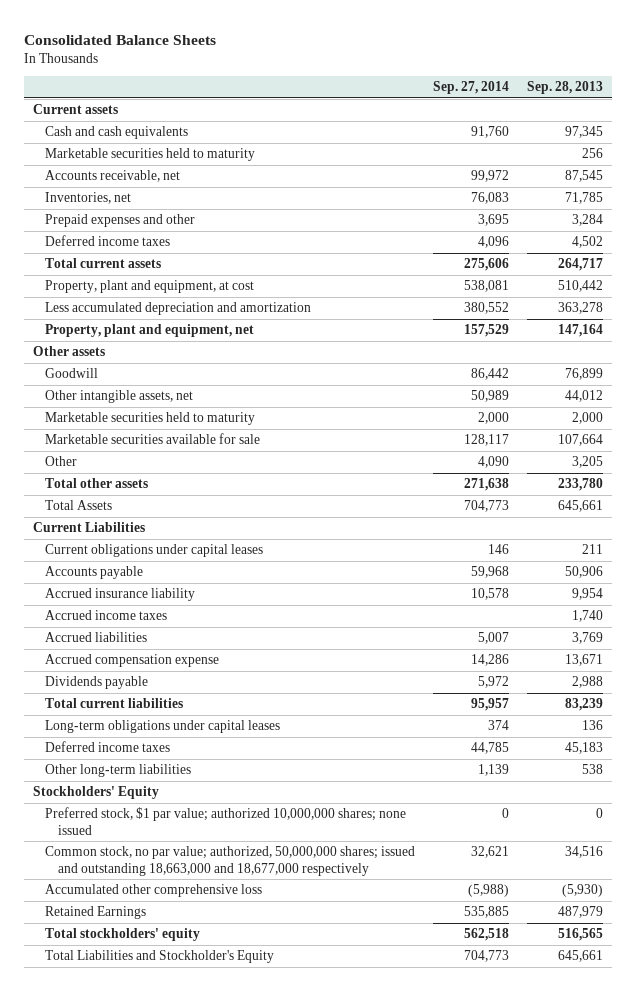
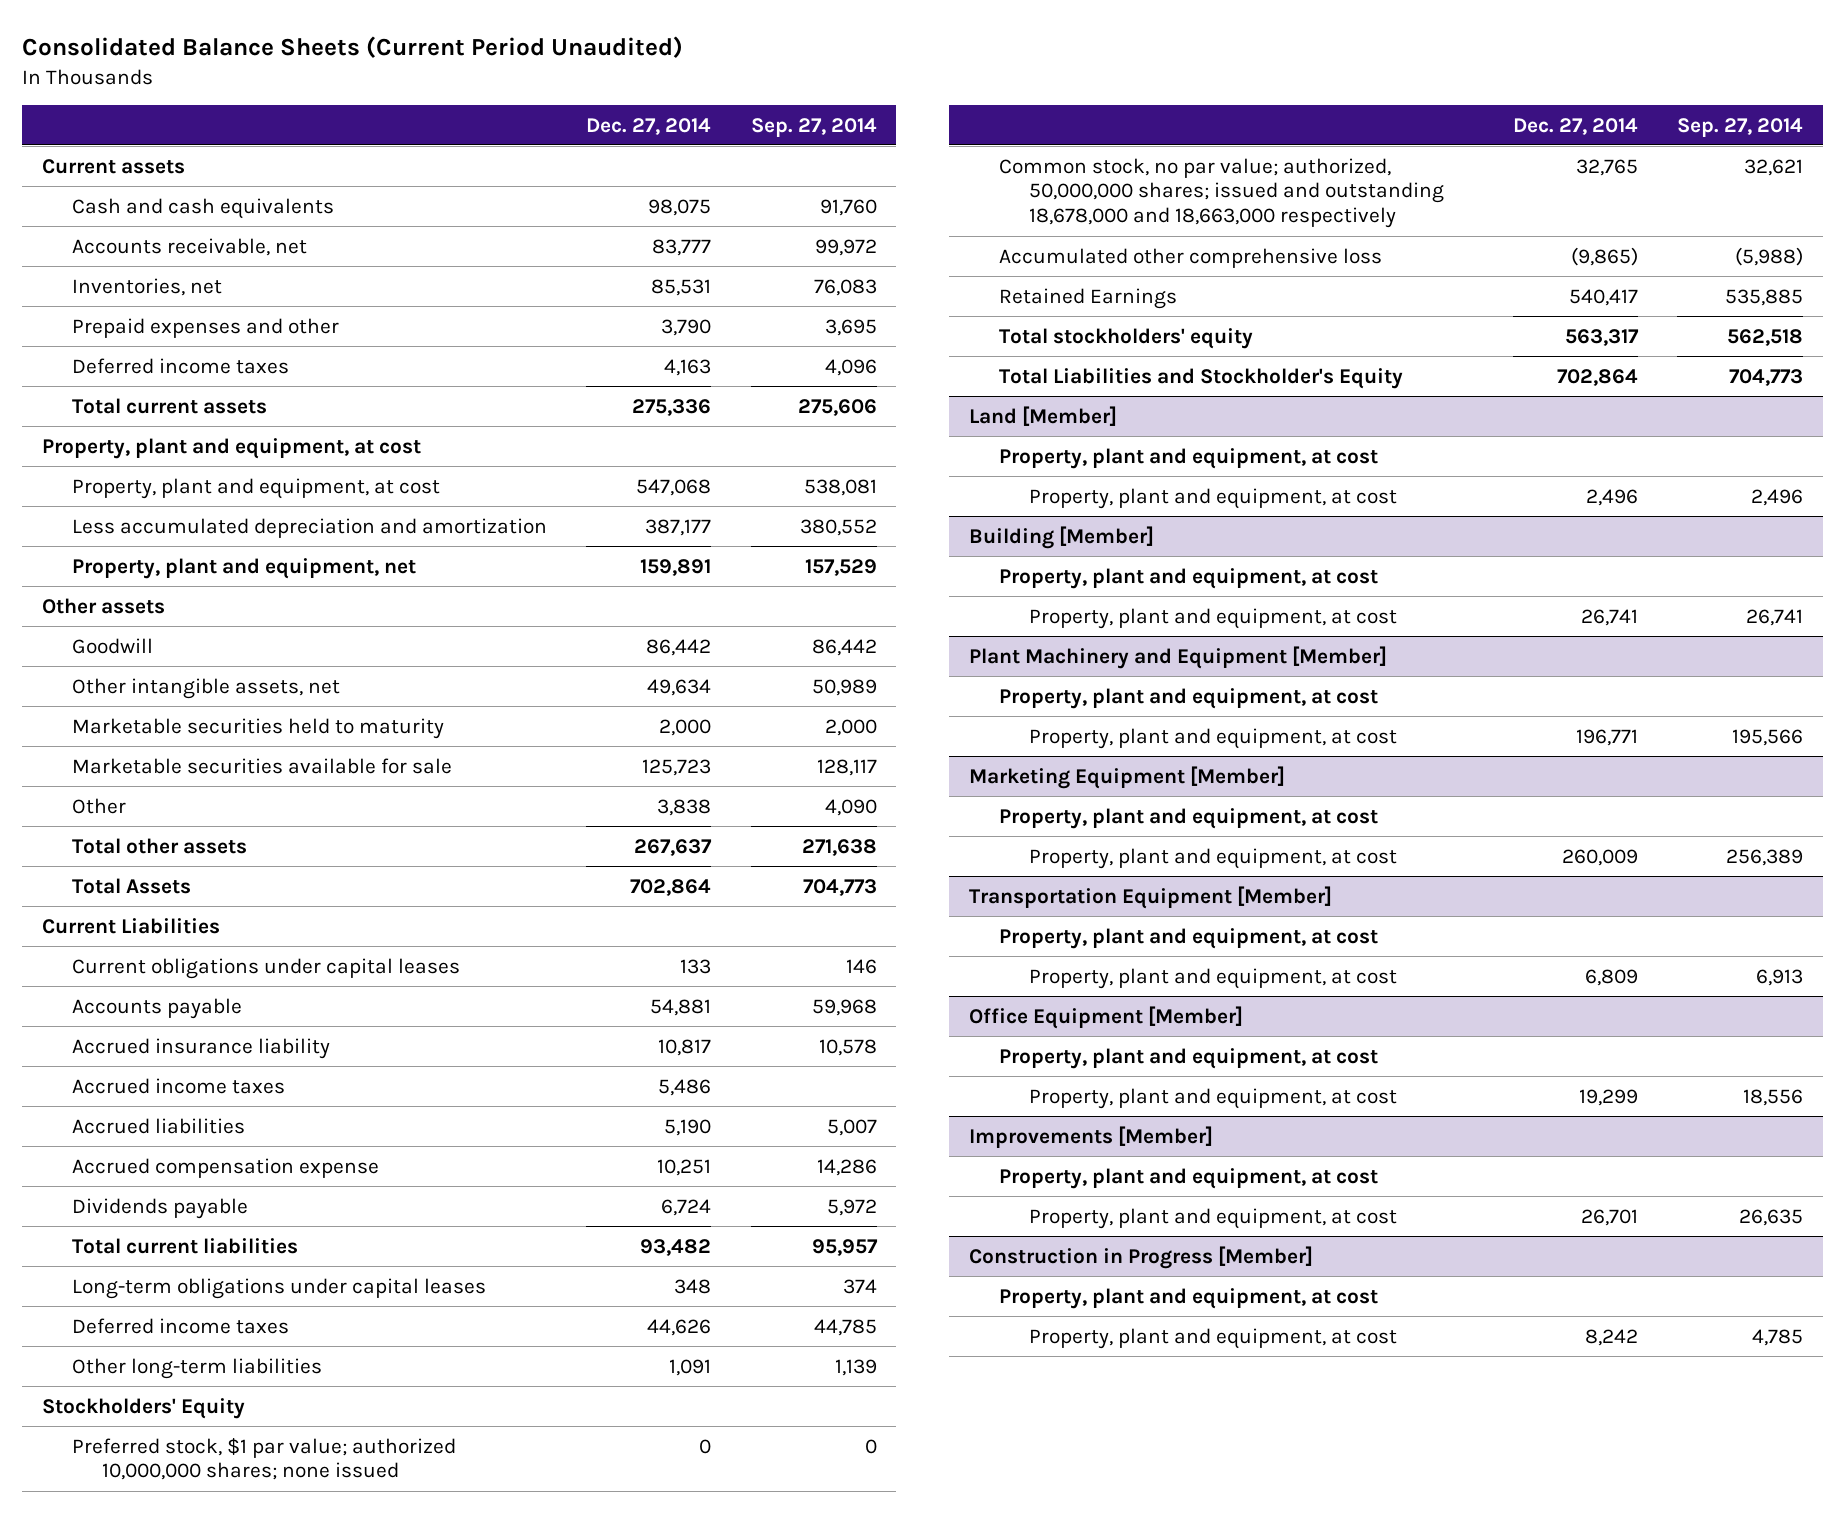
- Consolidated Balance Sheets
+ Consolidated Balance Sheets (Current Period Unaudited)
- | Sep. 27, 2014 | Sep. 28, 2013
+ | Dec. 27, 2014 | Sep. 27, 2014
- Marketable securities held to maturity | | 256
+ Property, plant and equipment, at cost
- Common stock, no par value; authorized, 50,000,000 shares; issued and outstanding 18,663,000 and 18,677,000 respectively | 32,621 | 34,516
+ Common stock, no par value; authorized, 50,000,000 shares; issued and outstanding 18,678,000 and 18,663,000 respectively | 32,765 | 32,621
+ Land [Member]
+ Property, plant and equipment, at cost
+ Property, plant and equipment, at cost | 2,496 | 2,496
+ Building [Member]
+ Property, plant and equipment, at cost
+ Property, plant and equipment, at cost | 26,741 | 26,741
+ Plant Machinery and Equipment [Member]
+ Property, plant and equipment, at cost
+ Property, plant and equipment, at cost | 196,771 | 195,566
+ Marketing Equipment [Member]
+ Property, plant and equipment, at cost
+ Property, plant and equipment, at cost | 260,009 | 256,389
+ Transportation Equipment [Member]
+ Property, plant and equipment, at cost
+ Property, plant and equipment, at cost | 6,809 | 6,913
+ Office Equipment [Member]
+ Property, plant and equipment, at cost
+ Property, plant and equipment, at cost | 19,299 | 18,556
+ Improvements [Member]
+ Property, plant and equipment, at cost
+ Property, plant and equipment, at cost | 26,701 | 26,635
+ Construction in Progress [Member]
+ Property, plant and equipment, at cost
+ Property, plant and equipment, at cost | 8,242 | 4,785

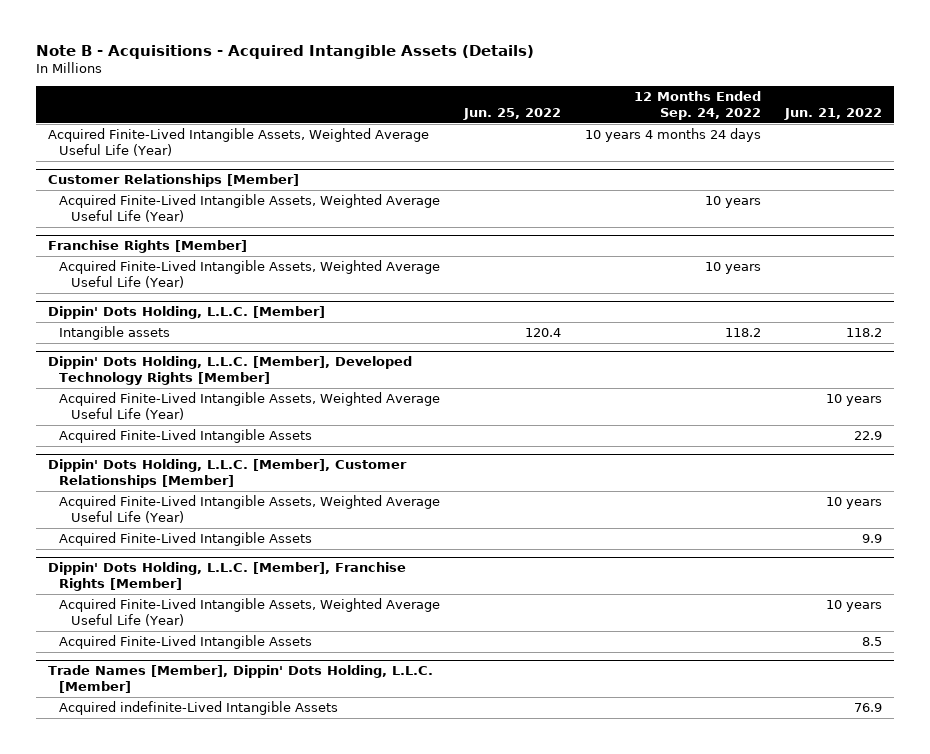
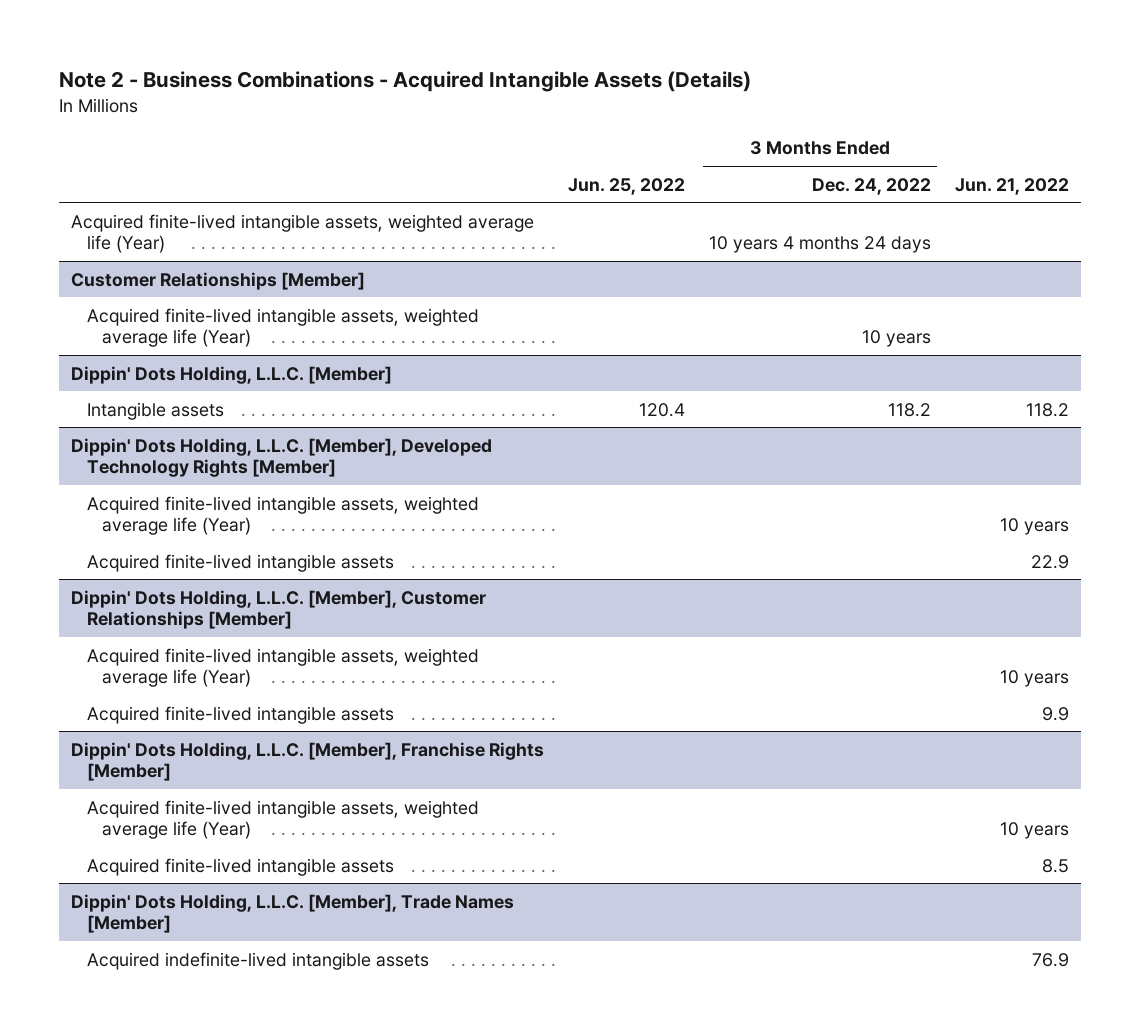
- Note B - Acquisitions - Acquired Intangible Assets (Details)
+ Note 2 - Business Combinations - Acquired Intangible Assets (Details)
- | Jun. 25, 2022 | 12 Months Ended Sep. 24, 2022 | Jun. 21, 2022
+ | Jun. 25, 2022 | 3 Months Ended Dec. 24, 2022 | Jun. 21, 2022
- Acquired Finite-Lived Intangible Assets, Weighted Average Useful Life (Year) | | 10 years 4 months 24 days |
+ Acquired finite-lived intangible assets, weighted average life (Year) | | 10 years 4 months 24 days |
@ Customer Relationships [Member]
- Acquired Finite-Lived Intangible Assets, Weighted Average Useful Life (Year) | | 10 years |
- Franchise Rights [Member]
- Acquired Finite-Lived Intangible Assets, Weighted Average Useful Life (Year) | | 10 years |
@ Customer Relationships [Member]
+ Acquired finite-lived intangible assets, weighted average life (Year) | | 10 years |
@ Dippin' Dots Holding, L.L.C. [Member], Developed Technology Rights [Member]
- Acquired Finite-Lived Intangible Assets, Weighted Average Useful Life (Year) | | | 10 years
- Acquired Finite-Lived Intangible Assets | | | 22.9
+ Acquired finite-lived intangible assets, weighted average life (Year) | | | 10 years
+ Acquired finite-lived intangible assets | | | 22.9
@ Dippin' Dots Holding, L.L.C. [Member], Customer Relationships [Member]
- Acquired Finite-Lived Intangible Assets, Weighted Average Useful Life (Year) | | | 10 years
- Acquired Finite-Lived Intangible Assets | | | 9.9
+ Acquired finite-lived intangible assets, weighted average life (Year) | | | 10 years
+ Acquired finite-lived intangible assets | | | 9.9
@ Dippin' Dots Holding, L.L.C. [Member], Franchise Rights [Member]
- Acquired Finite-Lived Intangible Assets, Weighted Average Useful Life (Year) | | | 10 years
- Acquired Finite-Lived Intangible Assets | | | 8.5
- Trade Names [Member], Dippin' Dots Holding, L.L.C. [Member]
- Acquired indefinite-Lived Intangible Assets | | | 76.9
@ Dippin' Dots Holding, L.L.C. [Member], Franchise Rights [Member]
+ Acquired finite-lived intangible assets, weighted average life (Year) | | | 10 years
+ Acquired finite-lived intangible assets | | | 8.5
+ Dippin' Dots Holding, L.L.C. [Member], Trade Names [Member]
+ Acquired indefinite-lived intangible assets | | | 76.9

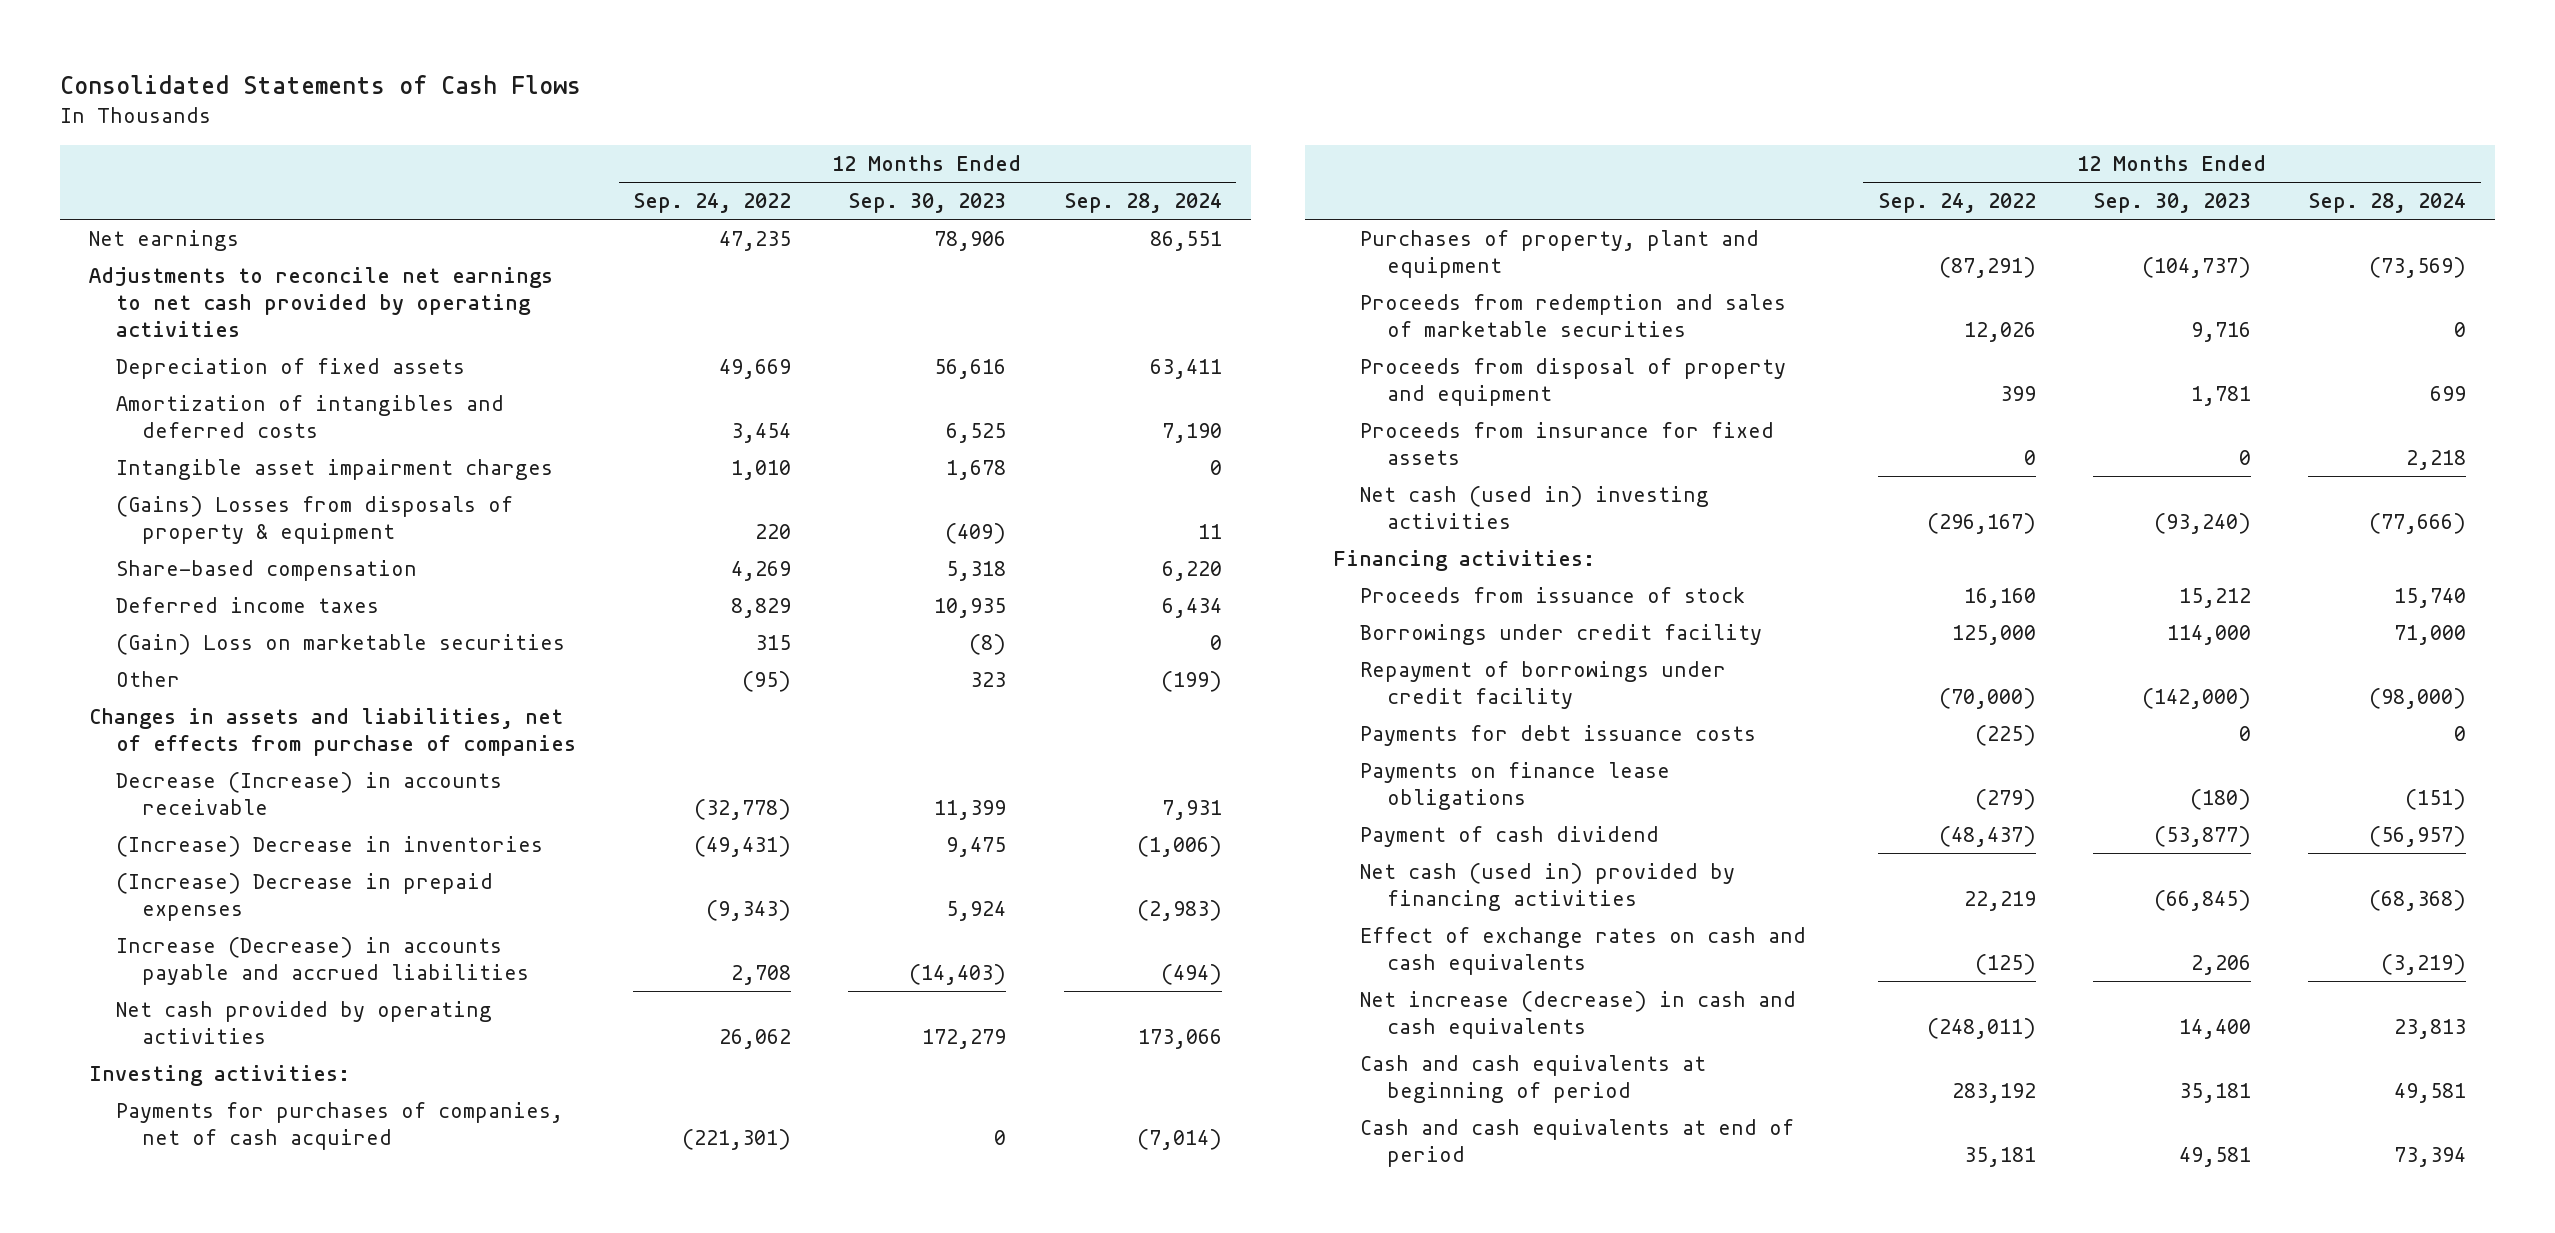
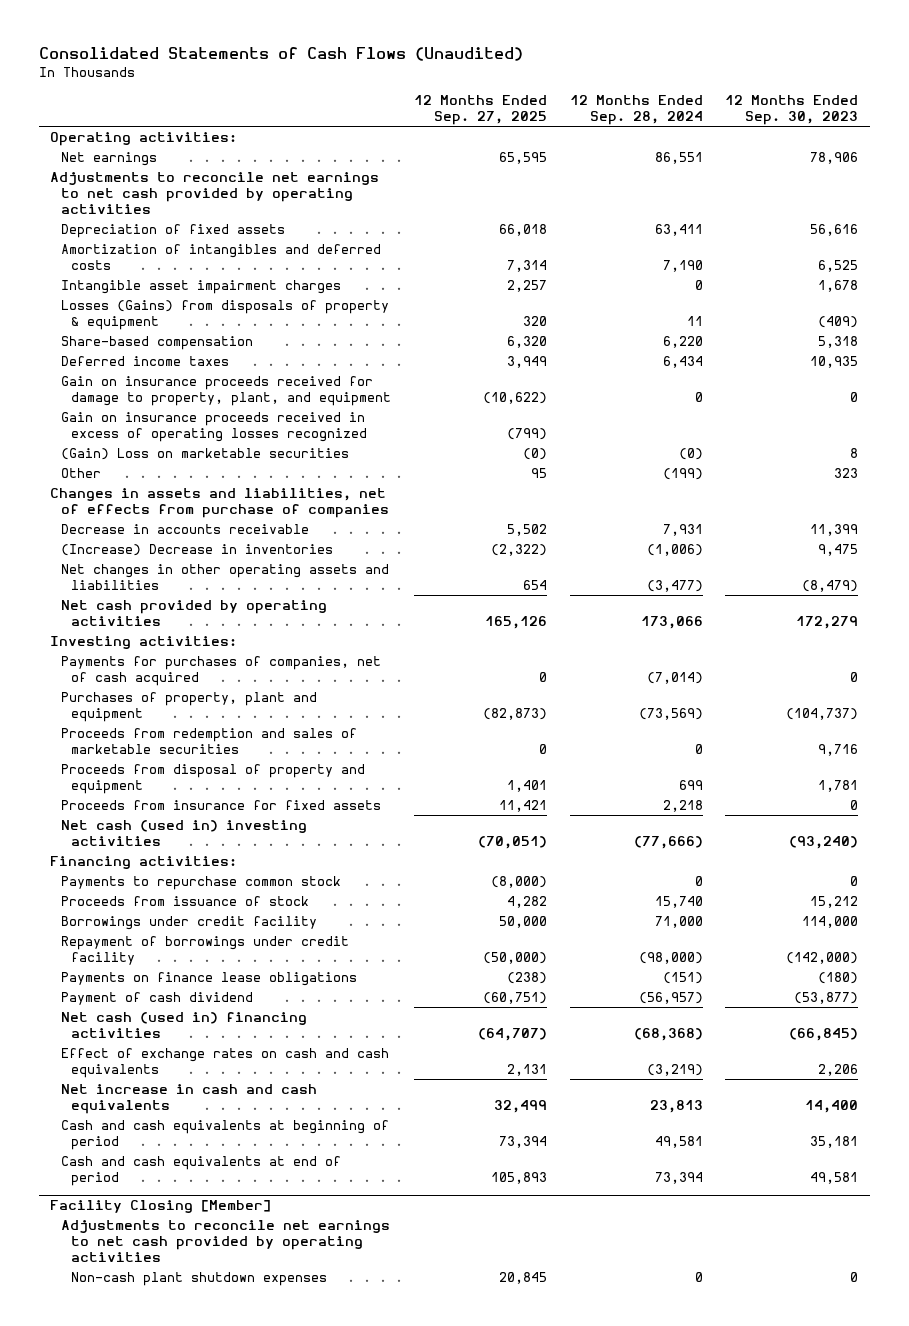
- Consolidated Statements of Cash Flows
+ Consolidated Statements of Cash Flows (Unaudited)
- | 12 Months Ended Sep. 24, 2022 | 12 Months Ended Sep. 30, 2023 | 12 Months Ended Sep. 28, 2024
+ | 12 Months Ended Sep. 27, 2025 | 12 Months Ended Sep. 28, 2024 | 12 Months Ended Sep. 30, 2023
+ Operating activities:
- (Gains) Losses from disposals of property & equipment | 220 | (409) | 11
+ Losses (Gains) from disposals of property & equipment | 320 | 11 | (409)
- (Gain) Loss on marketable securities | 315 | (8) | 0
+ Gain on insurance proceeds received for damage to property, plant, and equipment | (10,622) | 0 | 0
+ Gain on insurance proceeds received in excess of operating losses recognized | (799) | |
+ (Gain) Loss on marketable securities | (0) | (0) | 8
- Decrease (Increase) in accounts receivable | (32,778) | 11,399 | 7,931
+ Decrease in accounts receivable | 5,502 | 7,931 | 11,399
- (Increase) Decrease in prepaid expenses | (9,343) | 5,924 | (2,983)
- Increase (Decrease) in accounts payable and accrued liabilities | 2,708 | (14,403) | (494)
+ Net changes in other operating assets and liabilities | 654 | (3,477) | (8,479)
+ Payments to repurchase common stock | (8,000) | 0 | 0
- Payments for debt issuance costs | (225) | 0 | 0
- Net cash (used in) provided by financing activities | 22,219 | (66,845) | (68,368)
+ Net cash (used in) financing activities | (64,707) | (68,368) | (66,845)
- Net increase (decrease) in cash and cash equivalents | (248,011) | 14,400 | 23,813
+ Net increase in cash and cash equivalents | 32,499 | 23,813 | 14,400
+ Facility Closing [Member]
+ Adjustments to reconcile net earnings to net cash provided by operating activities
+ Non-cash plant shutdown expenses | 20,845 | 0 | 0

